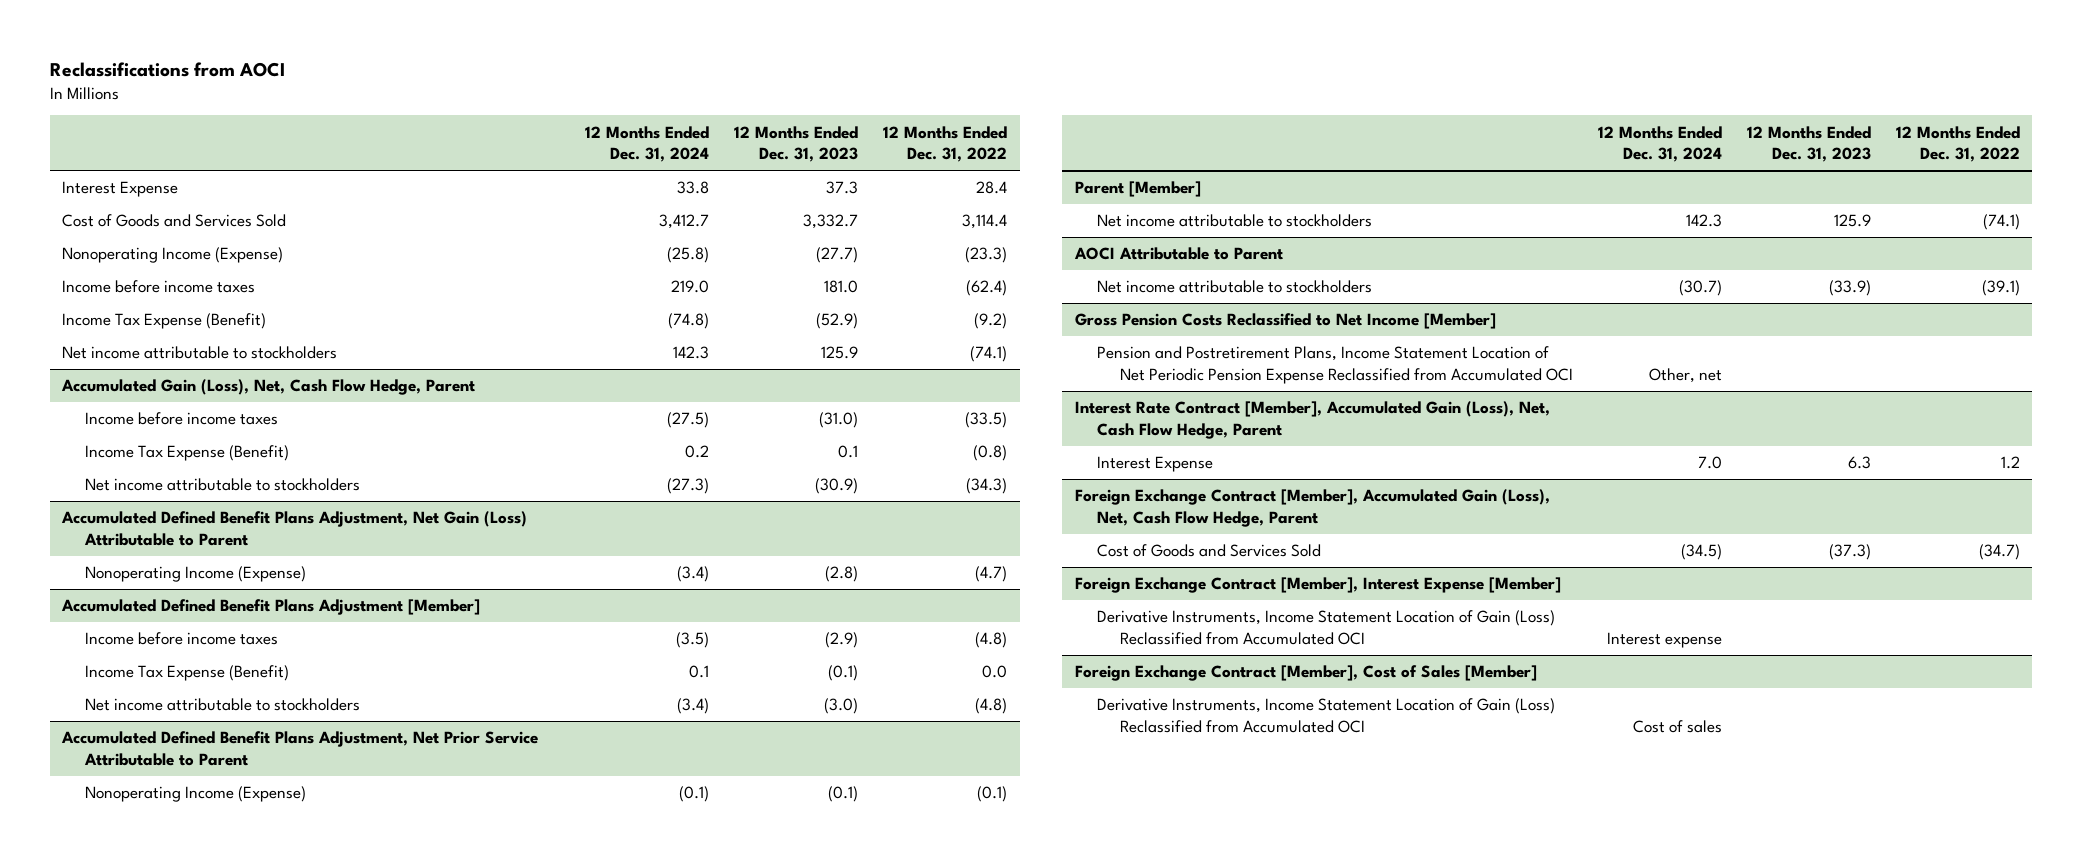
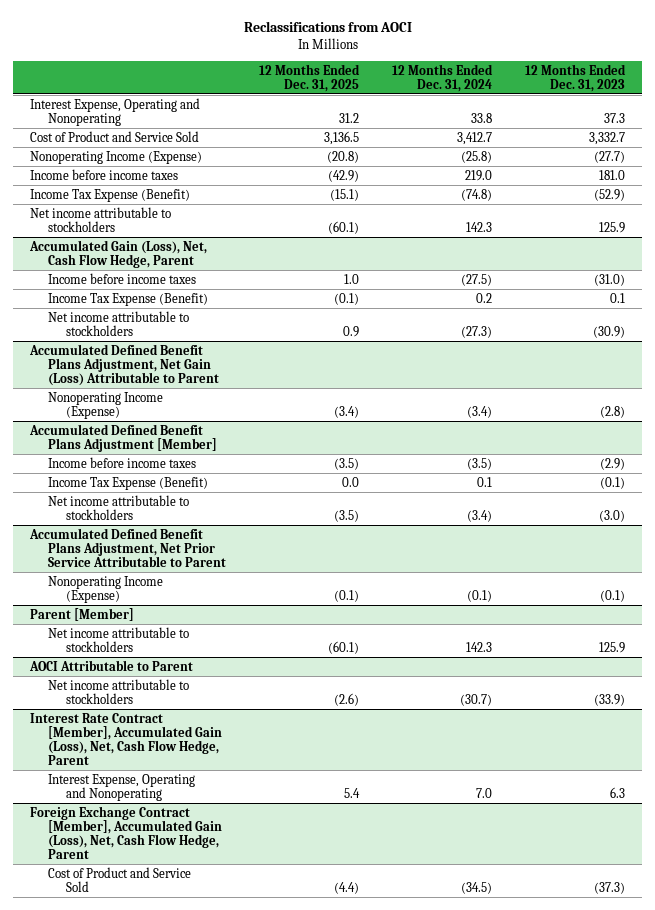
- | 12 Months Ended Dec. 31, 2024 | 12 Months Ended Dec. 31, 2023 | 12 Months Ended Dec. 31, 2022
+ | 12 Months Ended Dec. 31, 2025 | 12 Months Ended Dec. 31, 2024 | 12 Months Ended Dec. 31, 2023
- Interest Expense | 33.8 | 37.3 | 28.4
- Cost of Goods and Services Sold | 3,412.7 | 3,332.7 | 3,114.4
+ Interest Expense, Operating and Nonoperating | 31.2 | 33.8 | 37.3
+ Cost of Product and Service Sold | 3,136.5 | 3,412.7 | 3,332.7
- Gross Pension Costs Reclassified to Net Income [Member]
- Pension and Postretirement Plans, Income Statement Location of Net Periodic Pension Expense Reclassified from Accumulated OCI | Other, net | |
@ Interest Rate Contract [Member], Accumulated Gain (Loss), Net, Cash Flow Hedge, Parent
- Interest Expense | 7.0 | 6.3 | 1.2
+ Interest Expense, Operating and Nonoperating | 5.4 | 7.0 | 6.3
@ Foreign Exchange Contract [Member], Accumulated Gain (Loss), Net, Cash Flow Hedge, Parent
- Cost of Goods and Services Sold | (34.5) | (37.3) | (34.7)
- Foreign Exchange Contract [Member], Interest Expense [Member]
- Derivative Instruments, Income Statement Location of Gain (Loss) Reclassified from Accumulated OCI | Interest expense | |
- Foreign Exchange Contract [Member], Cost of Sales [Member]
- Derivative Instruments, Income Statement Location of Gain (Loss) Reclassified from Accumulated OCI | Cost of sales | |
@ Foreign Exchange Contract [Member], Accumulated Gain (Loss), Net, Cash Flow Hedge, Parent
+ Cost of Product and Service Sold | (4.4) | (34.5) | (37.3)

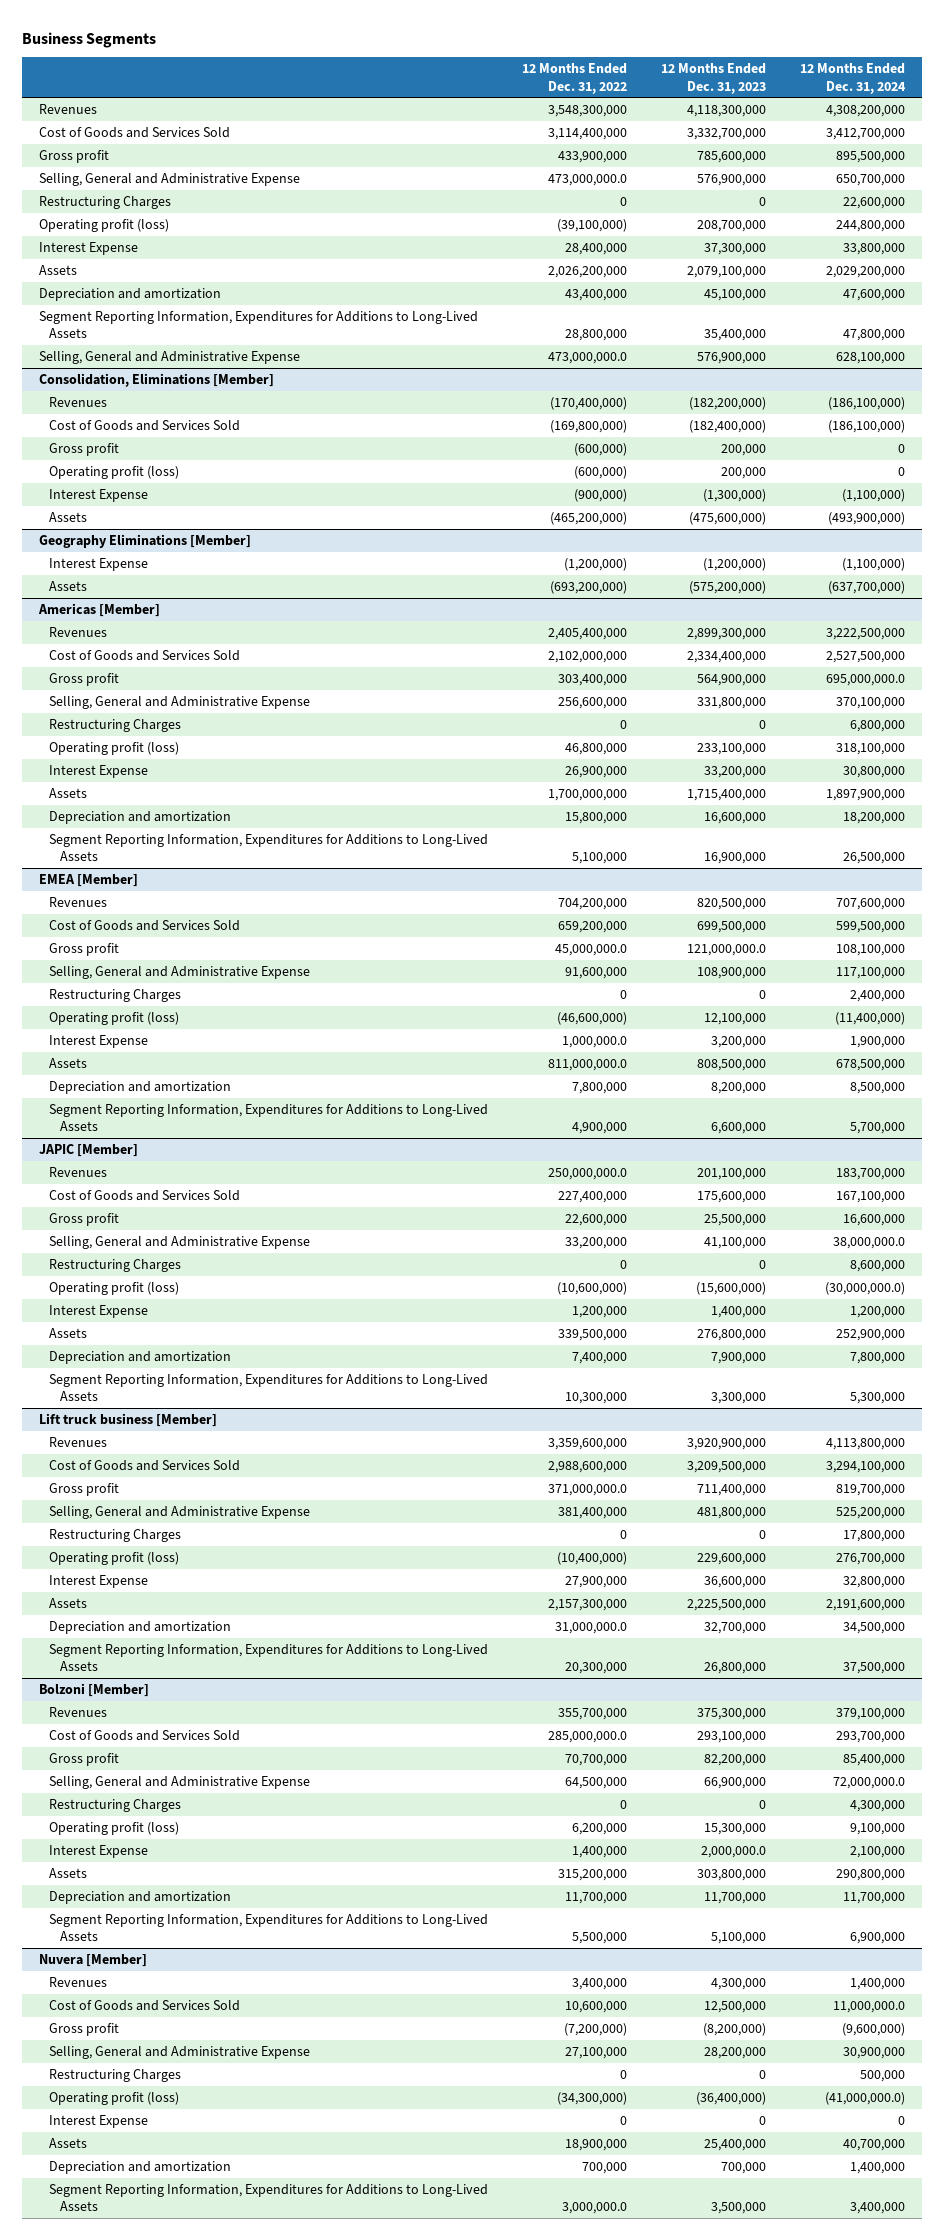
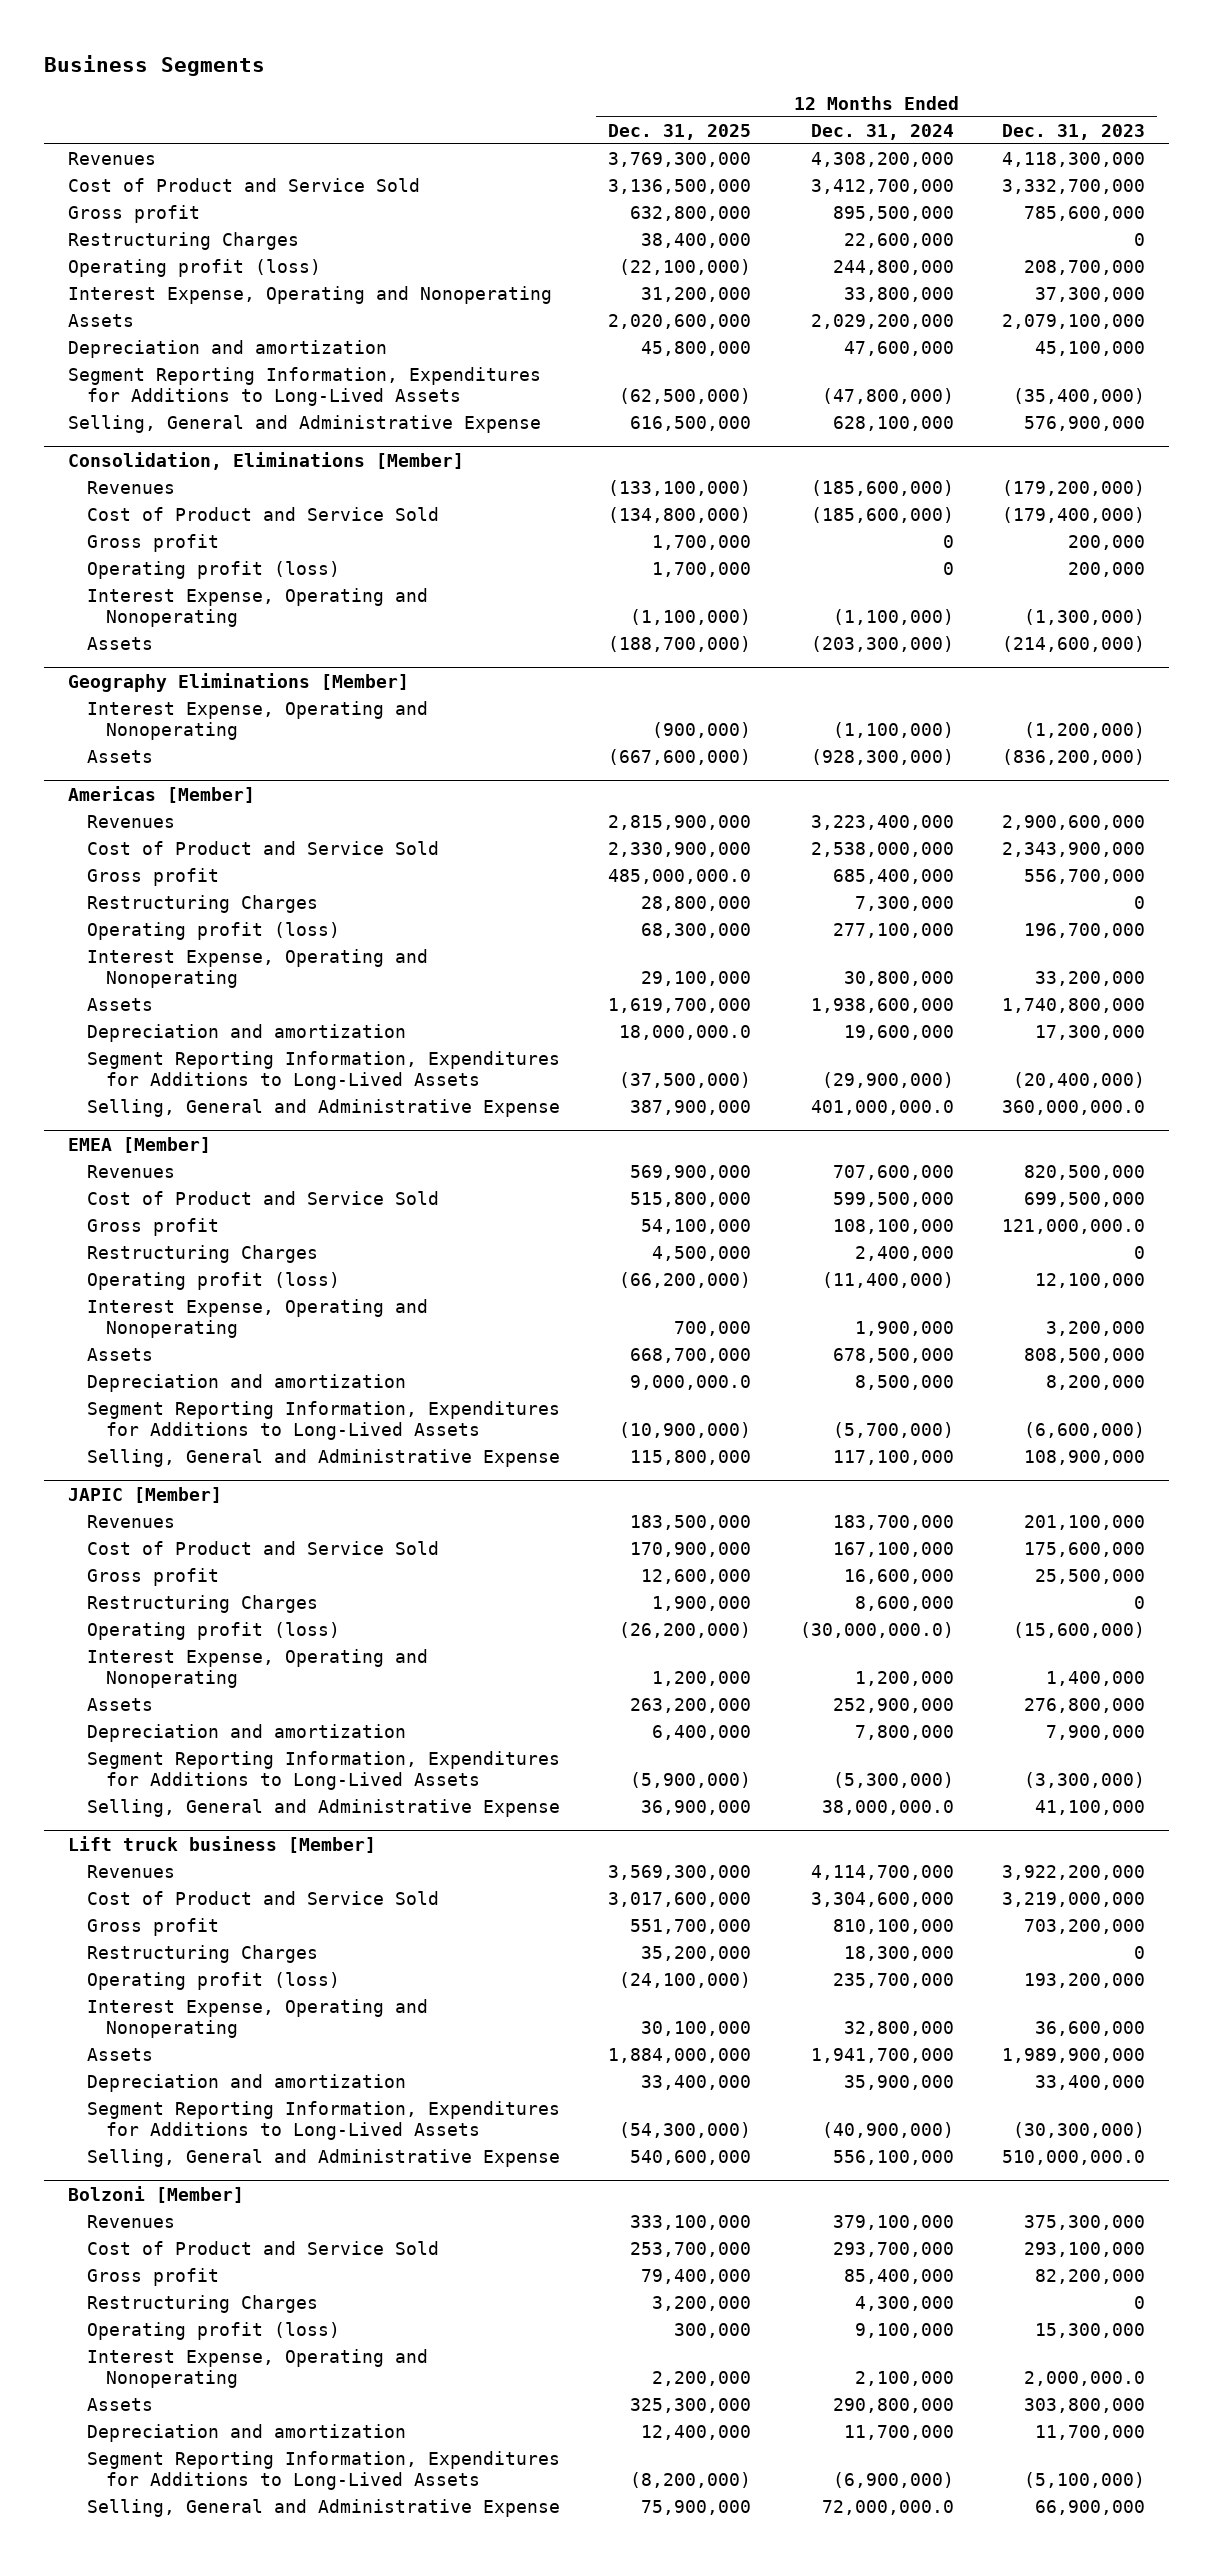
- | 12 Months Ended Dec. 31, 2022 | 12 Months Ended Dec. 31, 2023 | 12 Months Ended Dec. 31, 2024
+ | 12 Months Ended Dec. 31, 2025 | 12 Months Ended Dec. 31, 2024 | 12 Months Ended Dec. 31, 2023
- Cost of Goods and Services Sold | 3,114,400,000 | 3,332,700,000 | 3,412,700,000
+ Cost of Product and Service Sold | 3,136,500,000 | 3,412,700,000 | 3,332,700,000
- Selling, General and Administrative Expense | 473,000,000.0 | 576,900,000 | 650,700,000
- Interest Expense | 28,400,000 | 37,300,000 | 33,800,000
+ Interest Expense, Operating and Nonoperating | 31,200,000 | 33,800,000 | 37,300,000
- Segment Reporting Information, Expenditures for Additions to Long-Lived Assets | 28,800,000 | 35,400,000 | 47,800,000
+ Segment Reporting Information, Expenditures for Additions to Long-Lived Assets | (62,500,000) | (47,800,000) | (35,400,000)
@ Consolidation, Eliminations [Member]
- Revenues | (170,400,000) | (182,200,000) | (186,100,000)
- Cost of Goods and Services Sold | (169,800,000) | (182,400,000) | (186,100,000)
+ Revenues | (133,100,000) | (185,600,000) | (179,200,000)
+ Cost of Product and Service Sold | (134,800,000) | (185,600,000) | (179,400,000)
- Interest Expense | (900,000) | (1,300,000) | (1,100,000)
- Assets | (465,200,000) | (475,600,000) | (493,900,000)
+ Interest Expense, Operating and Nonoperating | (1,100,000) | (1,100,000) | (1,300,000)
+ Assets | (188,700,000) | (203,300,000) | (214,600,000)
@ Geography Eliminations [Member]
- Interest Expense | (1,200,000) | (1,200,000) | (1,100,000)
- Assets | (693,200,000) | (575,200,000) | (637,700,000)
+ Interest Expense, Operating and Nonoperating | (900,000) | (1,100,000) | (1,200,000)
+ Assets | (667,600,000) | (928,300,000) | (836,200,000)
@ Americas [Member]
- Revenues | 2,405,400,000 | 2,899,300,000 | 3,222,500,000
- Cost of Goods and Services Sold | 2,102,000,000 | 2,334,400,000 | 2,527,500,000
- Gross profit | 303,400,000 | 564,900,000 | 695,000,000.0
- Selling, General and Administrative Expense | 256,600,000 | 331,800,000 | 370,100,000
- Restructuring Charges | 0 | 0 | 6,800,000
- Operating profit (loss) | 46,800,000 | 233,100,000 | 318,100,000
- Interest Expense | 26,900,000 | 33,200,000 | 30,800,000
- Assets | 1,700,000,000 | 1,715,400,000 | 1,897,900,000
- Depreciation and amortization | 15,800,000 | 16,600,000 | 18,200,000
- Segment Reporting Information, Expenditures for Additions to Long-Lived Assets | 5,100,000 | 16,900,000 | 26,500,000
+ Revenues | 2,815,900,000 | 3,223,400,000 | 2,900,600,000
+ Cost of Product and Service Sold | 2,330,900,000 | 2,538,000,000 | 2,343,900,000
+ Gross profit | 485,000,000.0 | 685,400,000 | 556,700,000
+ Restructuring Charges | 28,800,000 | 7,300,000 | 0
+ Operating profit (loss) | 68,300,000 | 277,100,000 | 196,700,000
+ Interest Expense, Operating and Nonoperating | 29,100,000 | 30,800,000 | 33,200,000
+ Assets | 1,619,700,000 | 1,938,600,000 | 1,740,800,000
+ Depreciation and amortization | 18,000,000.0 | 19,600,000 | 17,300,000
+ Segment Reporting Information, Expenditures for Additions to Long-Lived Assets | (37,500,000) | (29,900,000) | (20,400,000)
+ Selling, General and Administrative Expense | 387,900,000 | 401,000,000.0 | 360,000,000.0
@ EMEA [Member]
- Cost of Goods and Services Sold | 659,200,000 | 699,500,000 | 599,500,000
+ Cost of Product and Service Sold | 515,800,000 | 599,500,000 | 699,500,000
- Interest Expense | 1,000,000.0 | 3,200,000 | 1,900,000
+ Interest Expense, Operating and Nonoperating | 700,000 | 1,900,000 | 3,200,000
- Segment Reporting Information, Expenditures for Additions to Long-Lived Assets | 4,900,000 | 6,600,000 | 5,700,000
+ Segment Reporting Information, Expenditures for Additions to Long-Lived Assets | (10,900,000) | (5,700,000) | (6,600,000)
moved down: Selling, General and Administrative Expense | 115,800,000 | 117,100,000 | 108,900,000
@ JAPIC [Member]
- Cost of Goods and Services Sold | 227,400,000 | 175,600,000 | 167,100,000
+ Cost of Product and Service Sold | 170,900,000 | 167,100,000 | 175,600,000
- Interest Expense | 1,200,000 | 1,400,000 | 1,200,000
+ Interest Expense, Operating and Nonoperating | 1,200,000 | 1,200,000 | 1,400,000
- Segment Reporting Information, Expenditures for Additions to Long-Lived Assets | 10,300,000 | 3,300,000 | 5,300,000
+ Segment Reporting Information, Expenditures for Additions to Long-Lived Assets | (5,900,000) | (5,300,000) | (3,300,000)
moved down: Selling, General and Administrative Expense | 36,900,000 | 38,000,000.0 | 41,100,000
@ Lift truck business [Member]
- Revenues | 3,359,600,000 | 3,920,900,000 | 4,113,800,000
- Cost of Goods and Services Sold | 2,988,600,000 | 3,209,500,000 | 3,294,100,000
- Gross profit | 371,000,000.0 | 711,400,000 | 819,700,000
- Selling, General and Administrative Expense | 381,400,000 | 481,800,000 | 525,200,000
- Restructuring Charges | 0 | 0 | 17,800,000
- Operating profit (loss) | (10,400,000) | 229,600,000 | 276,700,000
- Interest Expense | 27,900,000 | 36,600,000 | 32,800,000
- Assets | 2,157,300,000 | 2,225,500,000 | 2,191,600,000
- Depreciation and amortization | 31,000,000.0 | 32,700,000 | 34,500,000
- Segment Reporting Information, Expenditures for Additions to Long-Lived Assets | 20,300,000 | 26,800,000 | 37,500,000
+ Revenues | 3,569,300,000 | 4,114,700,000 | 3,922,200,000
+ Cost of Product and Service Sold | 3,017,600,000 | 3,304,600,000 | 3,219,000,000
+ Gross profit | 551,700,000 | 810,100,000 | 703,200,000
+ Restructuring Charges | 35,200,000 | 18,300,000 | 0
+ Operating profit (loss) | (24,100,000) | 235,700,000 | 193,200,000
+ Interest Expense, Operating and Nonoperating | 30,100,000 | 32,800,000 | 36,600,000
+ Assets | 1,884,000,000 | 1,941,700,000 | 1,989,900,000
+ Depreciation and amortization | 33,400,000 | 35,900,000 | 33,400,000
+ Segment Reporting Information, Expenditures for Additions to Long-Lived Assets | (54,300,000) | (40,900,000) | (30,300,000)
+ Selling, General and Administrative Expense | 540,600,000 | 556,100,000 | 510,000,000.0
@ Bolzoni [Member]
- Cost of Goods and Services Sold | 285,000,000.0 | 293,100,000 | 293,700,000
+ Cost of Product and Service Sold | 253,700,000 | 293,700,000 | 293,100,000
- Interest Expense | 1,400,000 | 2,000,000.0 | 2,100,000
+ Interest Expense, Operating and Nonoperating | 2,200,000 | 2,100,000 | 2,000,000.0
- Segment Reporting Information, Expenditures for Additions to Long-Lived Assets | 5,500,000 | 5,100,000 | 6,900,000
- Nuvera [Member]
- Revenues | 3,400,000 | 4,300,000 | 1,400,000
- Cost of Goods and Services Sold | 10,600,000 | 12,500,000 | 11,000,000.0
- Gross profit | (7,200,000) | (8,200,000) | (9,600,000)
- Selling, General and Administrative Expense | 27,100,000 | 28,200,000 | 30,900,000
- Restructuring Charges | 0 | 0 | 500,000
- Operating profit (loss) | (34,300,000) | (36,400,000) | (41,000,000.0)
- Interest Expense | 0 | 0 | 0
- Assets | 18,900,000 | 25,400,000 | 40,700,000
- Depreciation and amortization | 700,000 | 700,000 | 1,400,000
- Segment Reporting Information, Expenditures for Additions to Long-Lived Assets | 3,000,000.0 | 3,500,000 | 3,400,000
@ Bolzoni [Member]
+ Segment Reporting Information, Expenditures for Additions to Long-Lived Assets | (8,200,000) | (6,900,000) | (5,100,000)
moved down: Selling, General and Administrative Expense | 75,900,000 | 72,000,000.0 | 66,900,000

